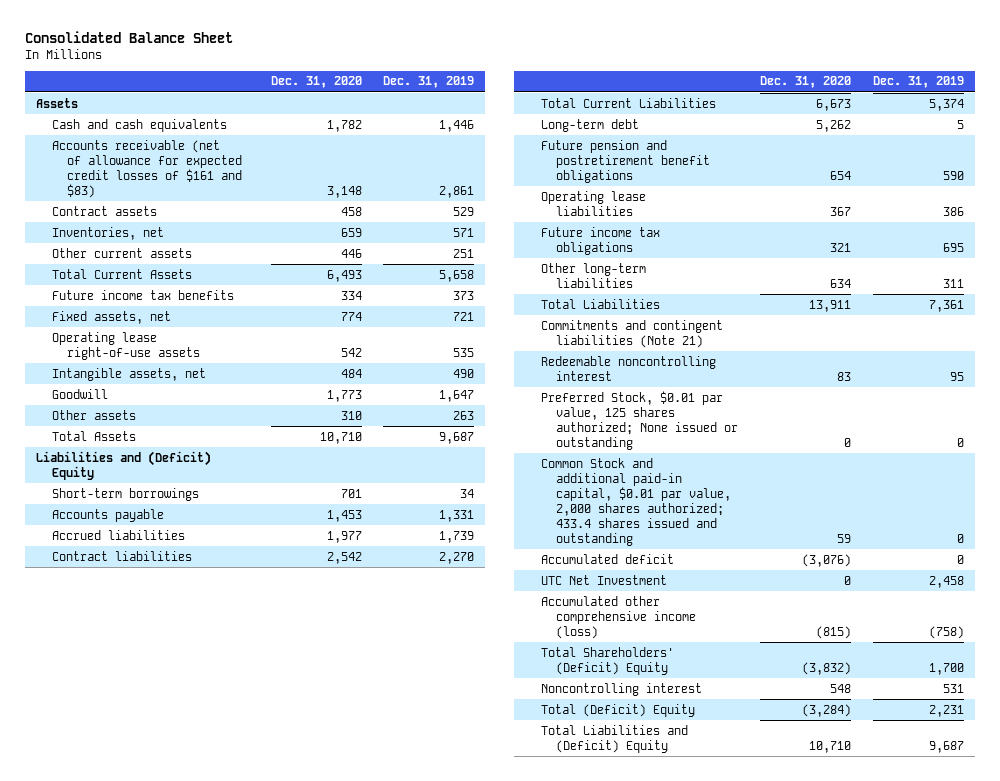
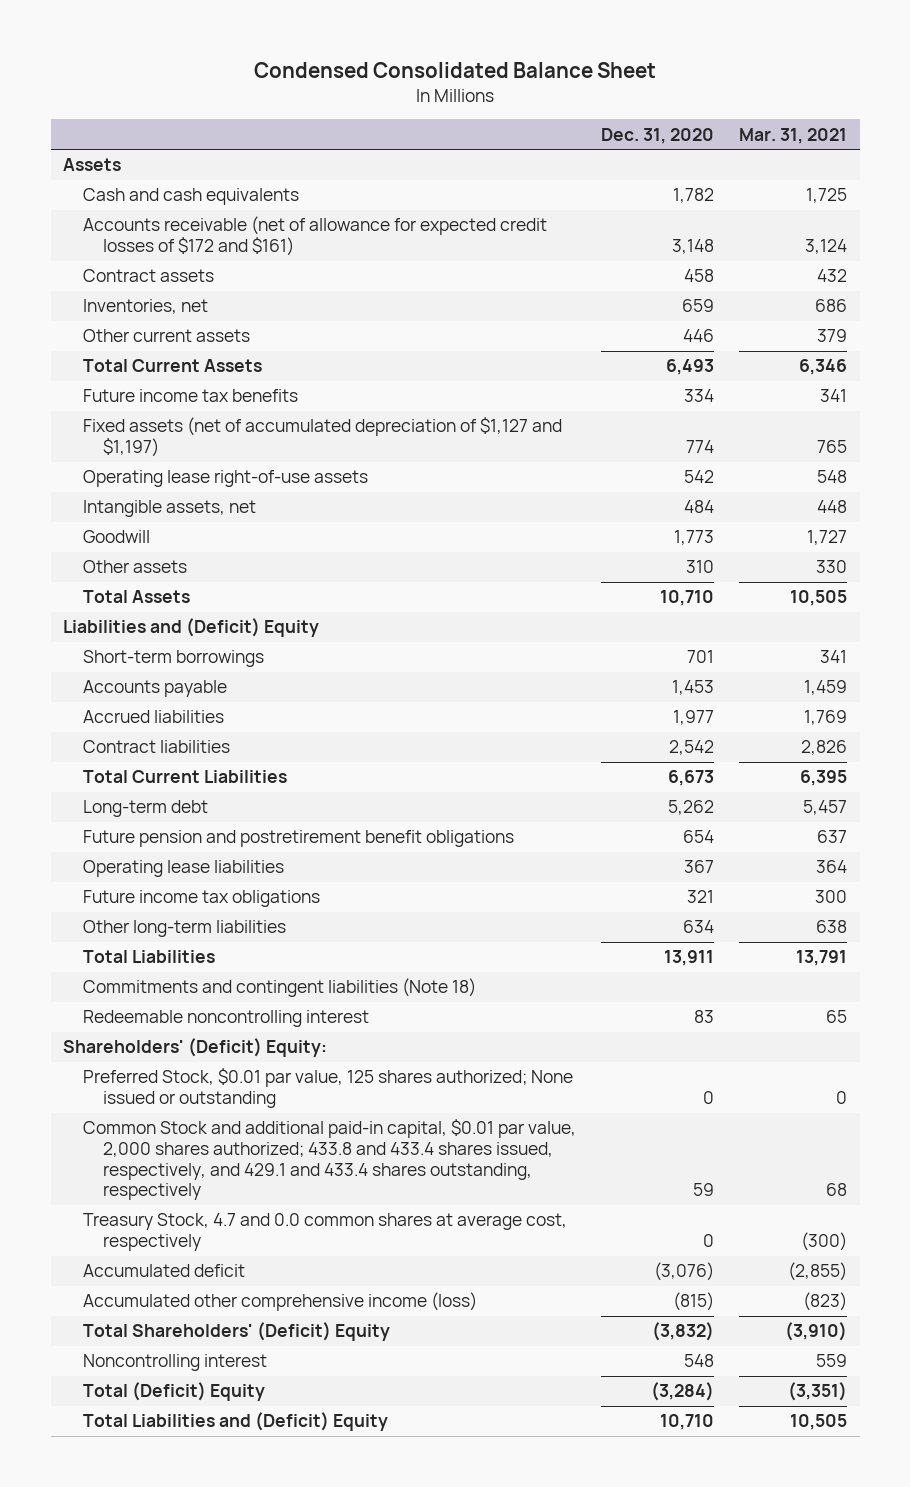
- Consolidated Balance Sheet
+ Condensed Consolidated Balance Sheet
- | Dec. 31, 2020 | Dec. 31, 2019
+ | Dec. 31, 2020 | Mar. 31, 2021
- Accounts receivable (net of allowance for expected credit losses of $161 and $83) | 3,148 | 2,861
+ Accounts receivable (net of allowance for expected credit losses of $172 and $161) | 3,148 | 3,124
- Fixed assets, net | 774 | 721
+ Fixed assets (net of accumulated depreciation of $1,127 and $1,197) | 774 | 765
- Commitments and contingent liabilities (Note 21)
+ Commitments and contingent liabilities (Note 18)
+ Shareholders' (Deficit) Equity:
- Common Stock and additional paid-in capital, $0.01 par value, 2,000 shares authorized; 433.4 shares issued and outstanding | 59 | 0
+ Common Stock and additional paid-in capital, $0.01 par value, 2,000 shares authorized; 433.8 and 433.4 shares issued, respectively, and 429.1 and 433.4 shares outstanding, respectively | 59 | 68
+ Treasury Stock, 4.7 and 0.0 common shares at average cost, respectively | 0 | (300)
- UTC Net Investment | 0 | 2,458

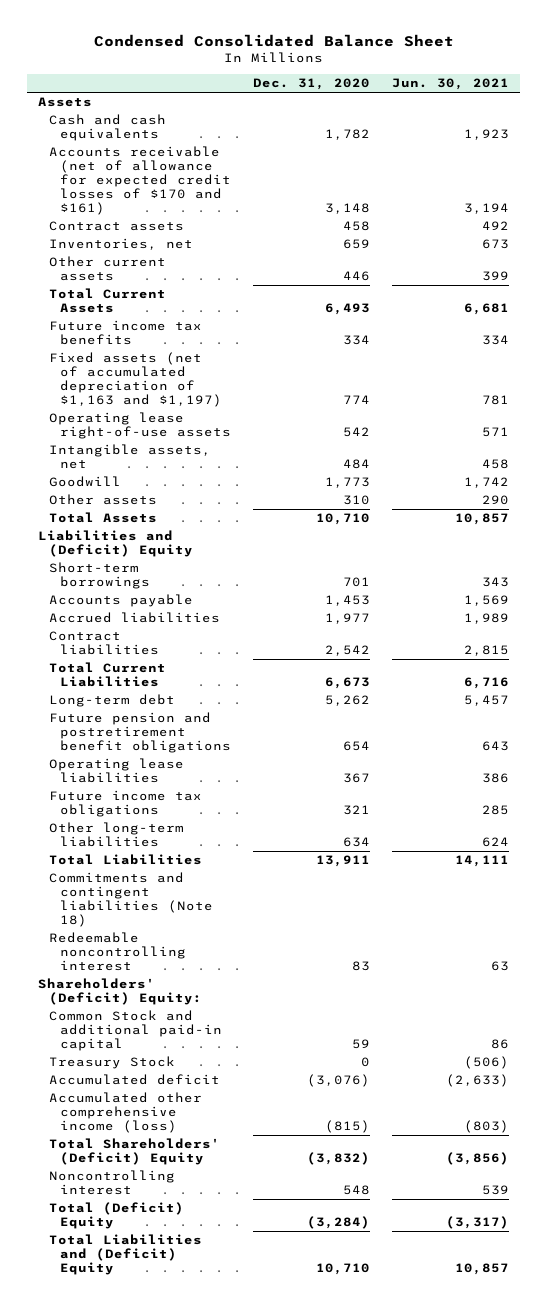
- | Dec. 31, 2020 | Mar. 31, 2021
+ | Dec. 31, 2020 | Jun. 30, 2021
- Accounts receivable (net of allowance for expected credit losses of $172 and $161) | 3,148 | 3,124
+ Accounts receivable (net of allowance for expected credit losses of $170 and $161) | 3,148 | 3,194
- Fixed assets (net of accumulated depreciation of $1,127 and $1,197) | 774 | 765
+ Fixed assets (net of accumulated depreciation of $1,163 and $1,197) | 774 | 781
- Preferred Stock, $0.01 par value, 125 shares authorized; None issued or outstanding | 0 | 0
- Common Stock and additional paid-in capital, $0.01 par value, 2,000 shares authorized; 433.8 and 433.4 shares issued, respectively, and 429.1 and 433.4 shares outstanding, respectively | 59 | 68
- Treasury Stock, 4.7 and 0.0 common shares at average cost, respectively | 0 | (300)
+ Common Stock and additional paid-in capital | 59 | 86
+ Treasury Stock | 0 | (506)

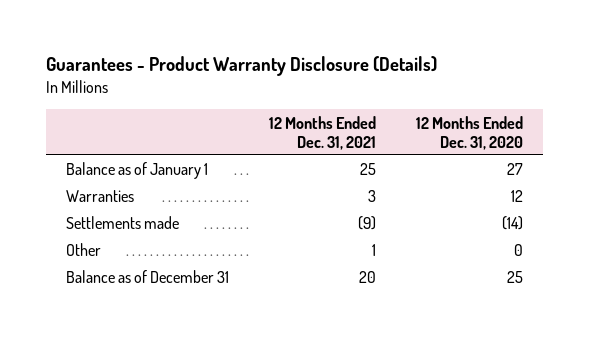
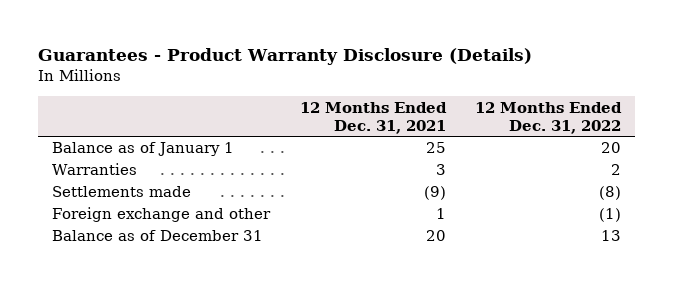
- | 12 Months Ended Dec. 31, 2021 | 12 Months Ended Dec. 31, 2020
+ | 12 Months Ended Dec. 31, 2021 | 12 Months Ended Dec. 31, 2022
- Other | 1 | 0
+ Foreign exchange and other | 1 | (1)

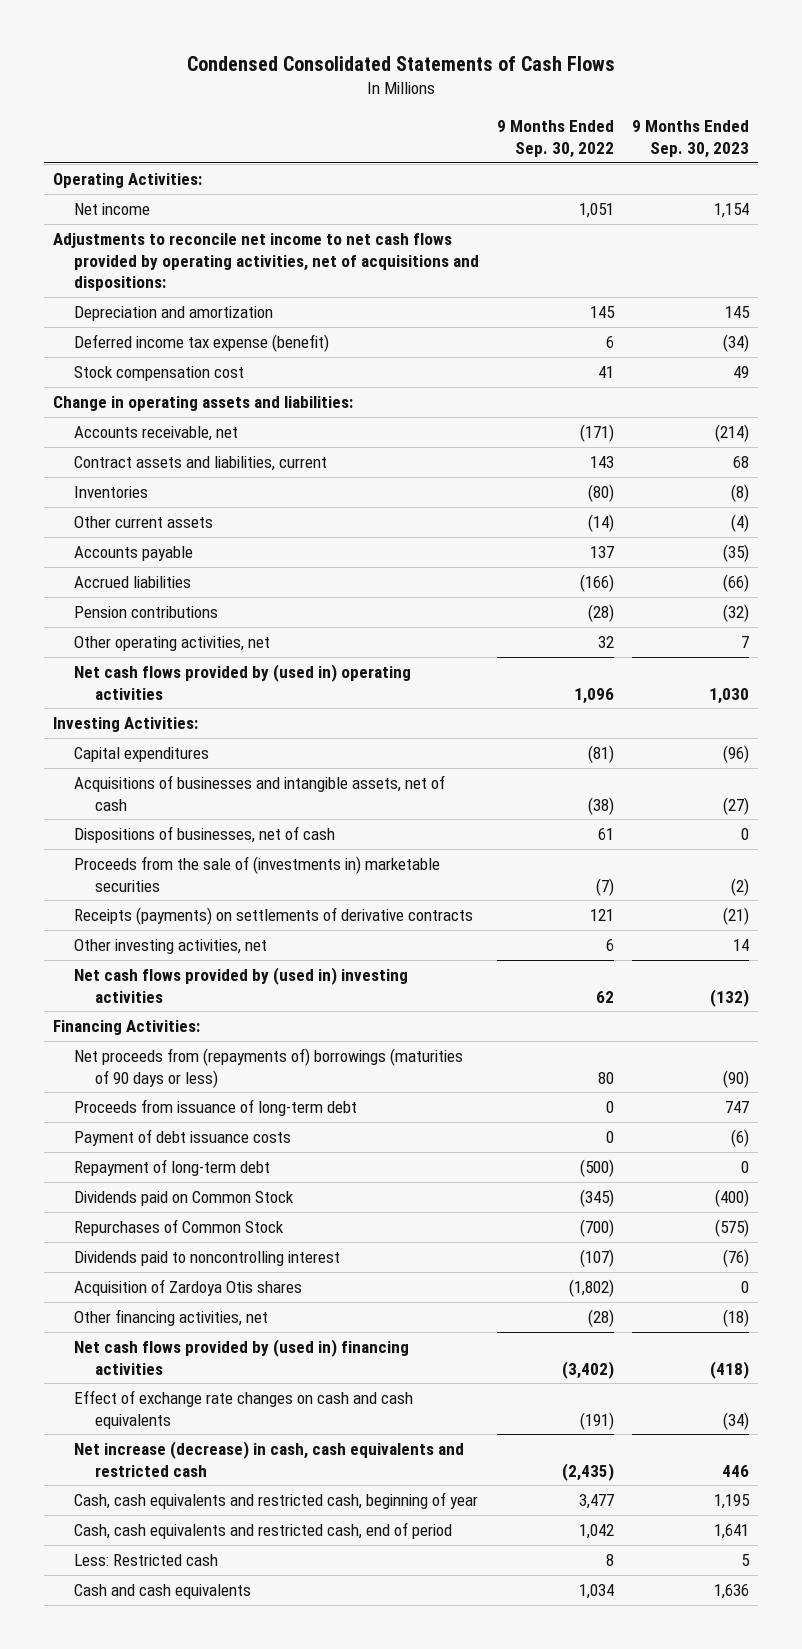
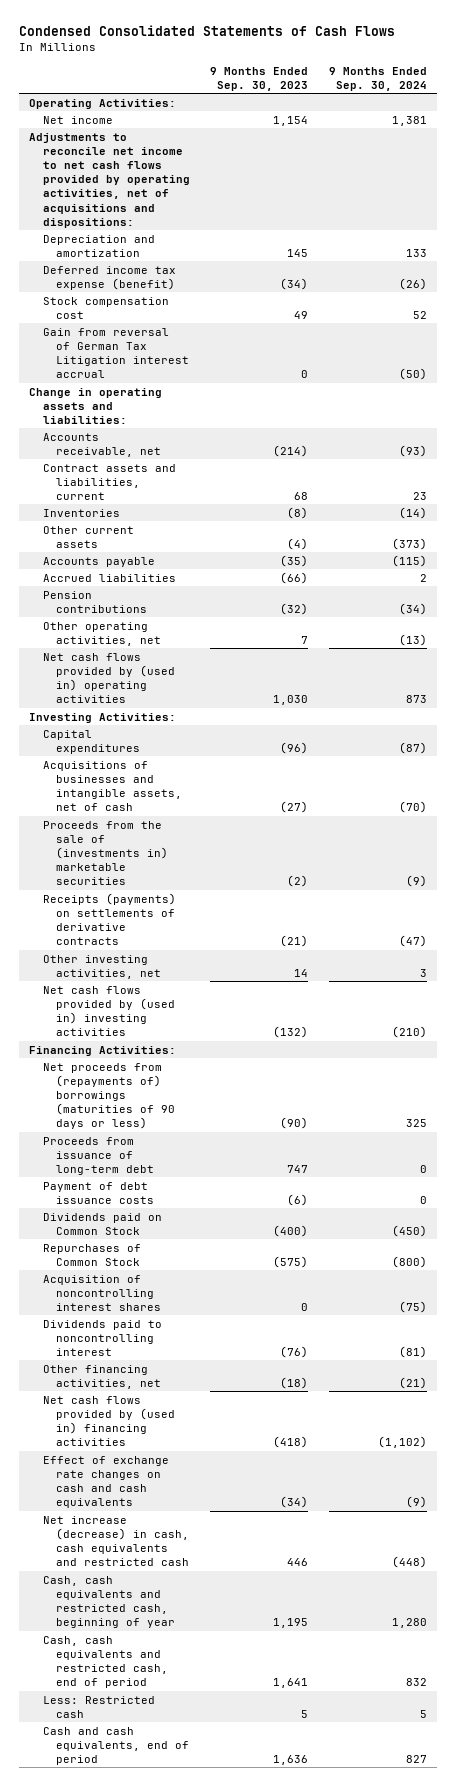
- | 9 Months Ended Sep. 30, 2022 | 9 Months Ended Sep. 30, 2023
+ | 9 Months Ended Sep. 30, 2023 | 9 Months Ended Sep. 30, 2024
+ Gain from reversal of German Tax Litigation interest accrual | 0 | (50)
- Dispositions of businesses, net of cash | 61 | 0
- Repayment of long-term debt | (500) | 0
+ Acquisition of noncontrolling interest shares | 0 | (75)
- Acquisition of Zardoya Otis shares | (1,802) | 0
- Cash and cash equivalents | 1,034 | 1,636
+ Cash and cash equivalents, end of period | 1,636 | 827

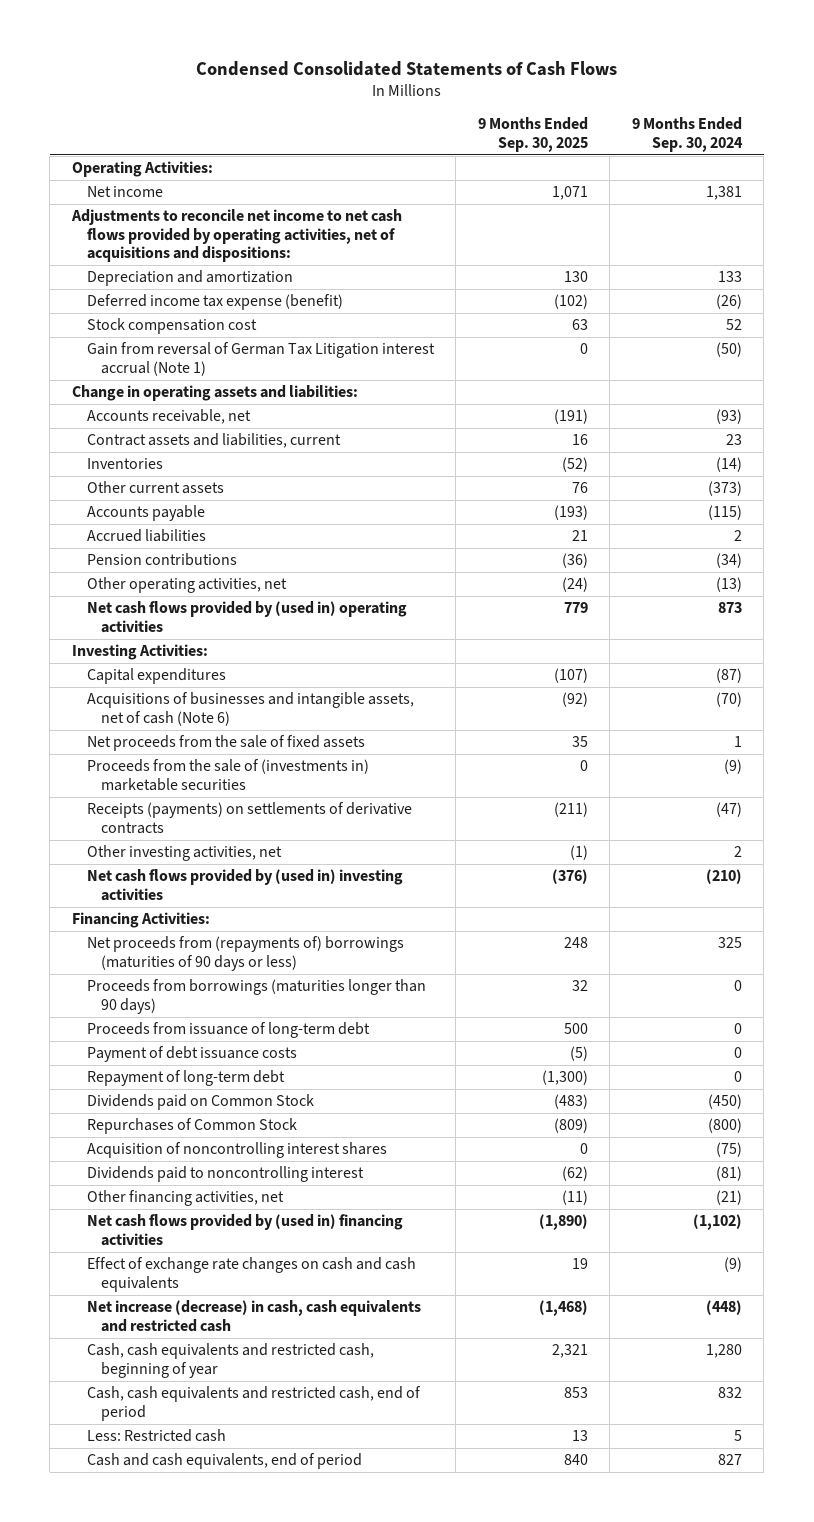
- | 9 Months Ended Sep. 30, 2023 | 9 Months Ended Sep. 30, 2024
+ | 9 Months Ended Sep. 30, 2025 | 9 Months Ended Sep. 30, 2024
- Gain from reversal of German Tax Litigation interest accrual | 0 | (50)
+ Gain from reversal of German Tax Litigation interest accrual (Note 1) | 0 | (50)
- Acquisitions of businesses and intangible assets, net of cash | (27) | (70)
+ Acquisitions of businesses and intangible assets, net of cash (Note 6) | (92) | (70)
+ Net proceeds from the sale of fixed assets | 35 | 1
- Other investing activities, net | 14 | 3
+ Other investing activities, net | (1) | 2
+ Proceeds from borrowings (maturities longer than 90 days) | 32 | 0
+ Repayment of long-term debt | (1,300) | 0

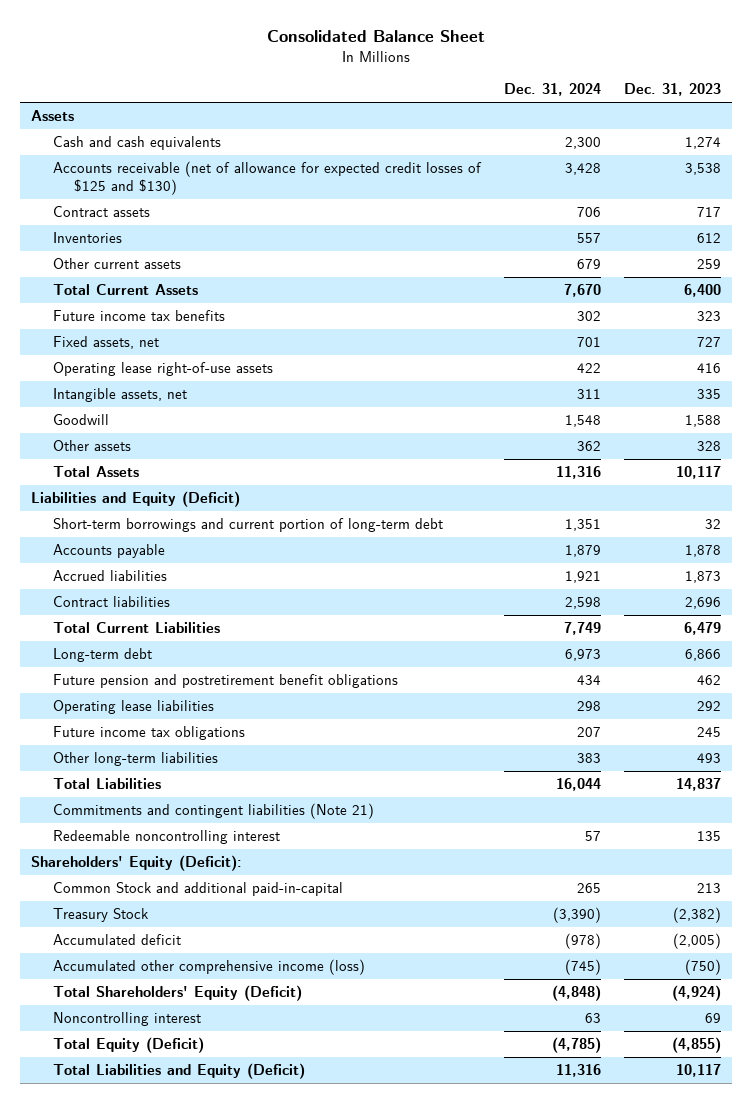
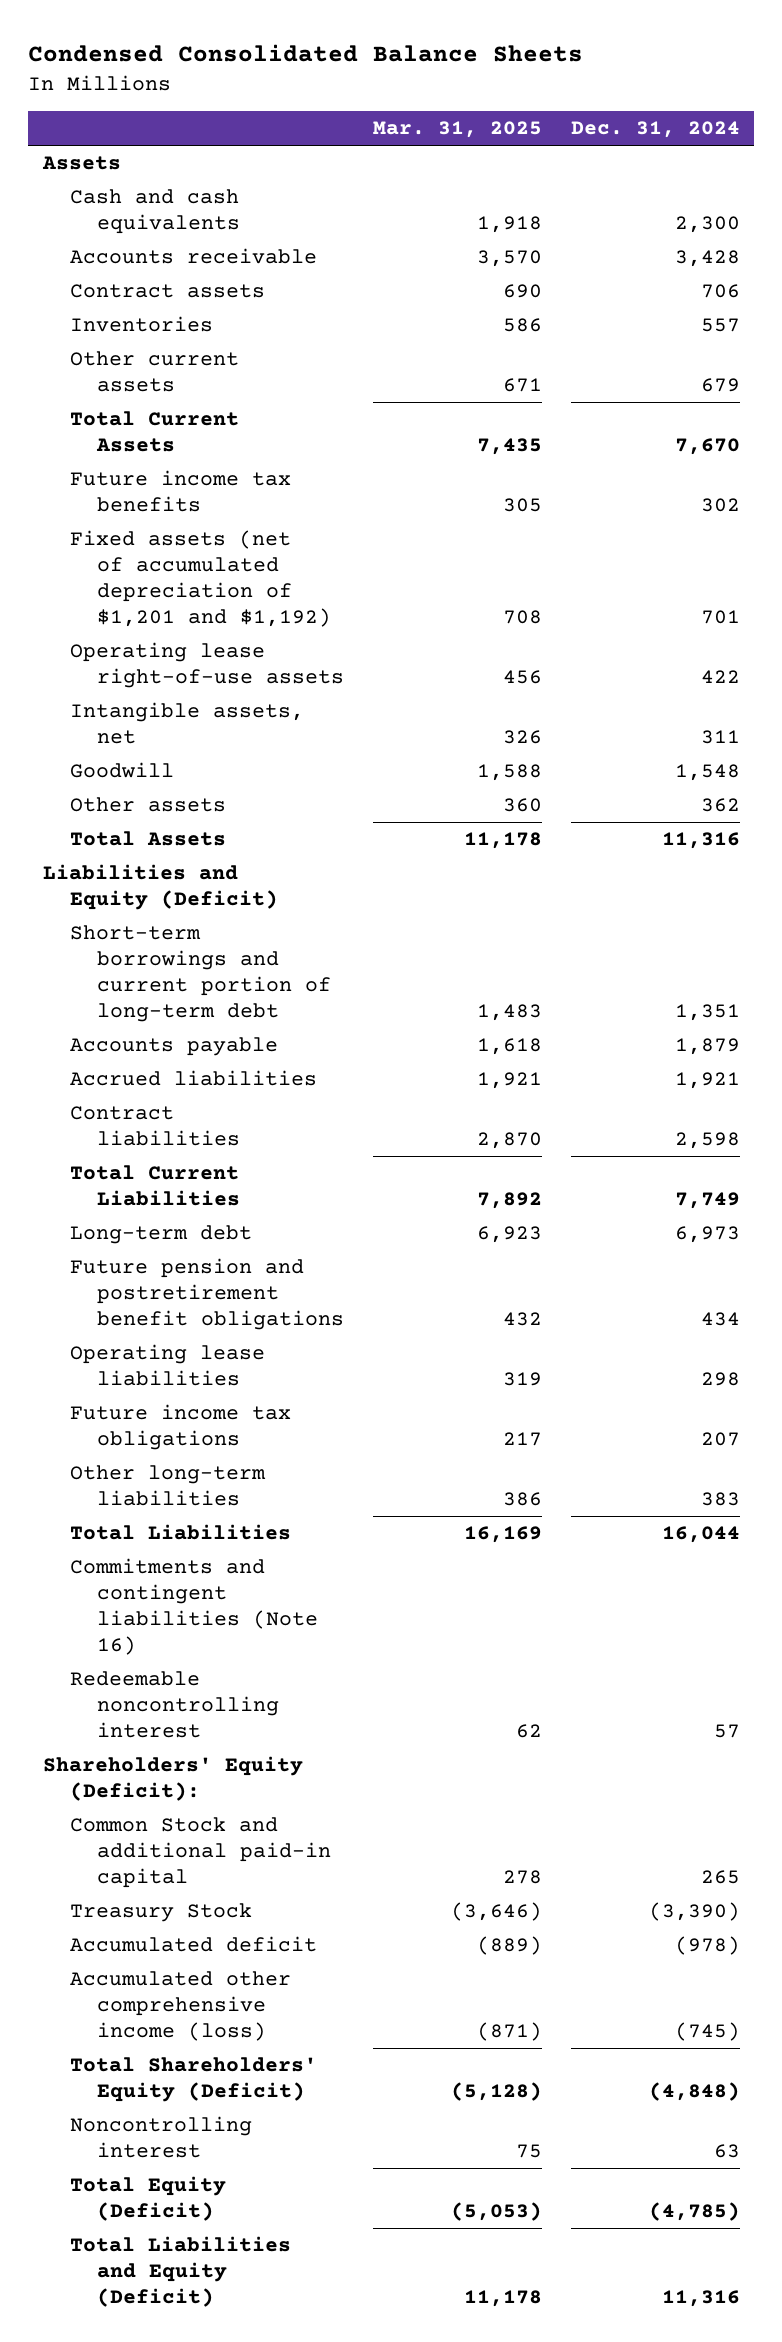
- Consolidated Balance Sheet
+ Condensed Consolidated Balance Sheets
- | Dec. 31, 2024 | Dec. 31, 2023
+ | Mar. 31, 2025 | Dec. 31, 2024
- Accounts receivable (net of allowance for expected credit losses of $125 and $130) | 3,428 | 3,538
+ Accounts receivable | 3,570 | 3,428
- Fixed assets, net | 701 | 727
+ Fixed assets (net of accumulated depreciation of $1,201 and $1,192) | 708 | 701
- Commitments and contingent liabilities (Note 21)
+ Commitments and contingent liabilities (Note 16)
- Common Stock and additional paid-in-capital | 265 | 213
+ Common Stock and additional paid-in capital | 278 | 265

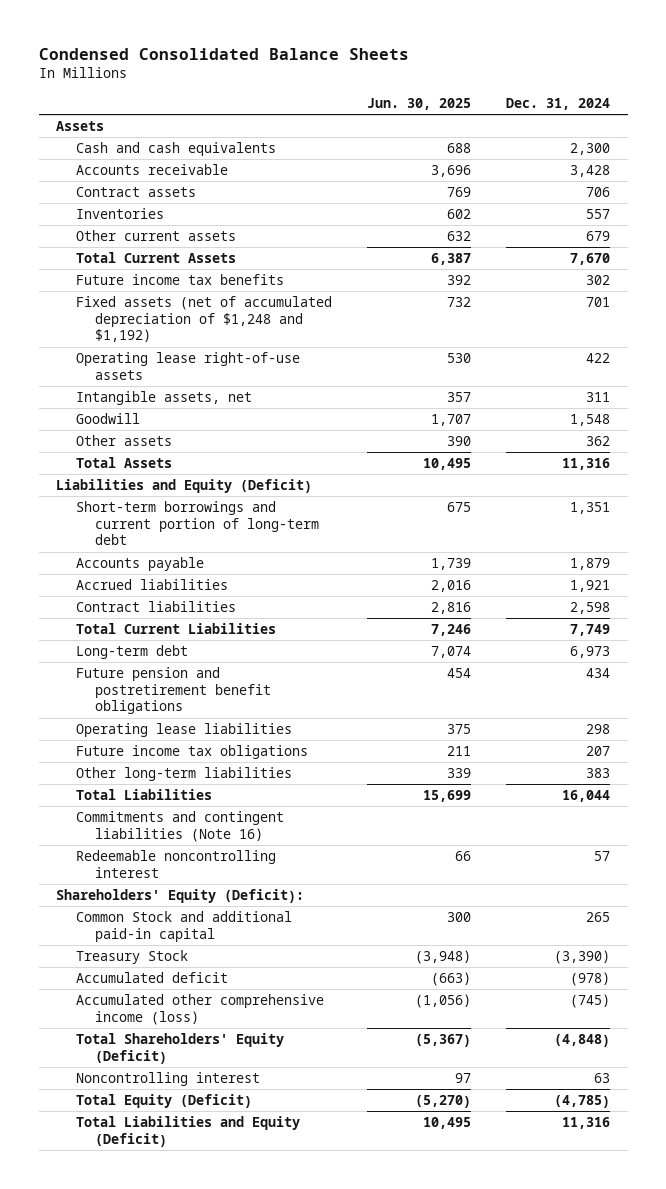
- | Mar. 31, 2025 | Dec. 31, 2024
+ | Jun. 30, 2025 | Dec. 31, 2024
- Fixed assets (net of accumulated depreciation of $1,201 and $1,192) | 708 | 701
+ Fixed assets (net of accumulated depreciation of $1,248 and $1,192) | 732 | 701

